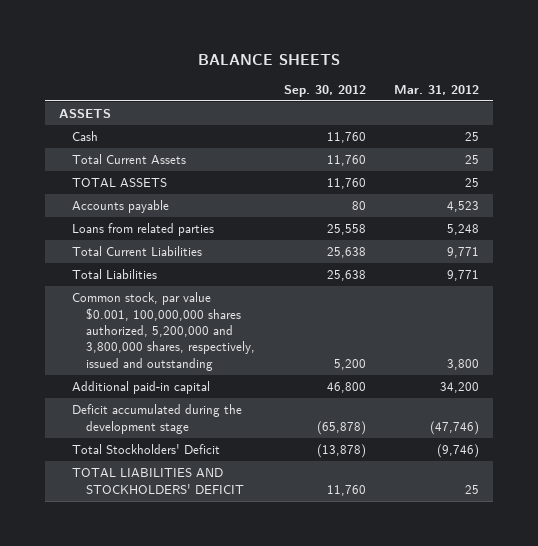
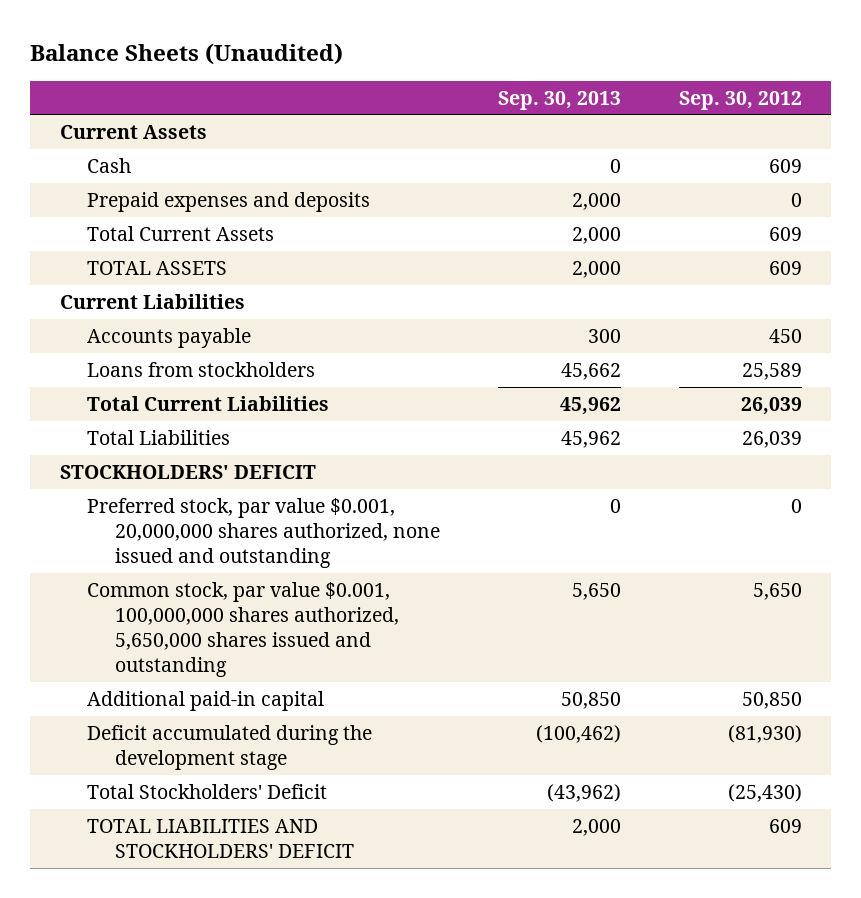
- BALANCE SHEETS
+ Balance Sheets (Unaudited)
- | Sep. 30, 2012 | Mar. 31, 2012
+ | Sep. 30, 2013 | Sep. 30, 2012
- ASSETS
- Cash | 11,760 | 25
- Total Current Assets | 11,760 | 25
- TOTAL ASSETS | 11,760 | 25
- Accounts payable | 80 | 4,523
- Loans from related parties | 25,558 | 5,248
- Total Current Liabilities | 25,638 | 9,771
- Total Liabilities | 25,638 | 9,771
- Common stock, par value $0.001, 100,000,000 shares authorized, 5,200,000 and 3,800,000 shares, respectively, issued and outstanding | 5,200 | 3,800
- Additional paid-in capital | 46,800 | 34,200
- Deficit accumulated during the development stage | (65,878) | (47,746)
- Total Stockholders' Deficit | (13,878) | (9,746)
- TOTAL LIABILITIES AND STOCKHOLDERS' DEFICIT | 11,760 | 25
+ Current Assets
+ Cash | 0 | 609
+ Prepaid expenses and deposits | 2,000 | 0
+ Total Current Assets | 2,000 | 609
+ TOTAL ASSETS | 2,000 | 609
+ Current Liabilities
+ Accounts payable | 300 | 450
+ Loans from stockholders | 45,662 | 25,589
+ Total Current Liabilities | 45,962 | 26,039
+ Total Liabilities | 45,962 | 26,039
+ STOCKHOLDERS' DEFICIT
+ Preferred stock, par value $0.001, 20,000,000 shares authorized, none issued and outstanding | 0 | 0
+ Common stock, par value $0.001, 100,000,000 shares authorized, 5,650,000 shares issued and outstanding | 5,650 | 5,650
+ Additional paid-in capital | 50,850 | 50,850
+ Deficit accumulated during the development stage | (100,462) | (81,930)
+ Total Stockholders' Deficit | (43,962) | (25,430)
+ TOTAL LIABILITIES AND STOCKHOLDERS' DEFICIT | 2,000 | 609

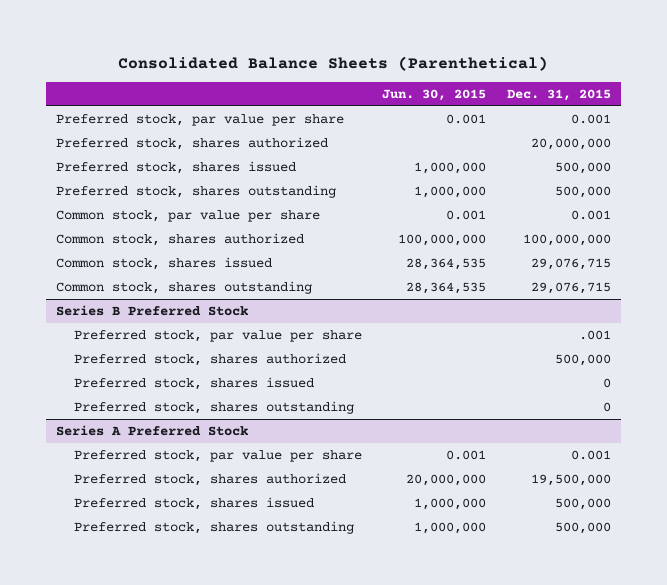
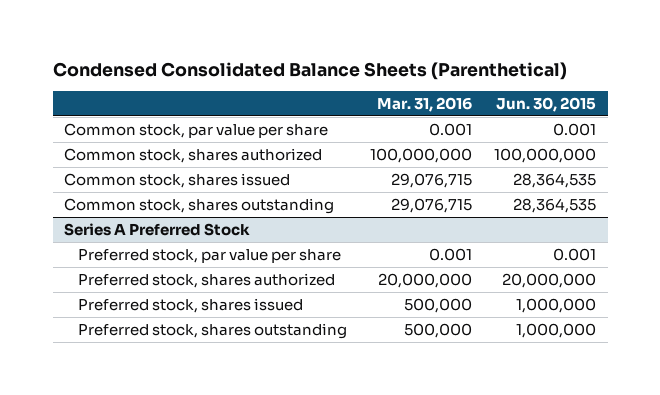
- Consolidated Balance Sheets (Parenthetical)
+ Condensed Consolidated Balance Sheets (Parenthetical)
- | Jun. 30, 2015 | Dec. 31, 2015
+ | Mar. 31, 2016 | Jun. 30, 2015
- Preferred stock, par value per share | 0.001 | 0.001
- Preferred stock, shares authorized | | 20,000,000
- Preferred stock, shares issued | 1,000,000 | 500,000
- Preferred stock, shares outstanding | 1,000,000 | 500,000
- Series B Preferred Stock
- Preferred stock, par value per share | | .001
- Preferred stock, shares authorized | | 500,000
- Preferred stock, shares issued | | 0
- Preferred stock, shares outstanding | | 0

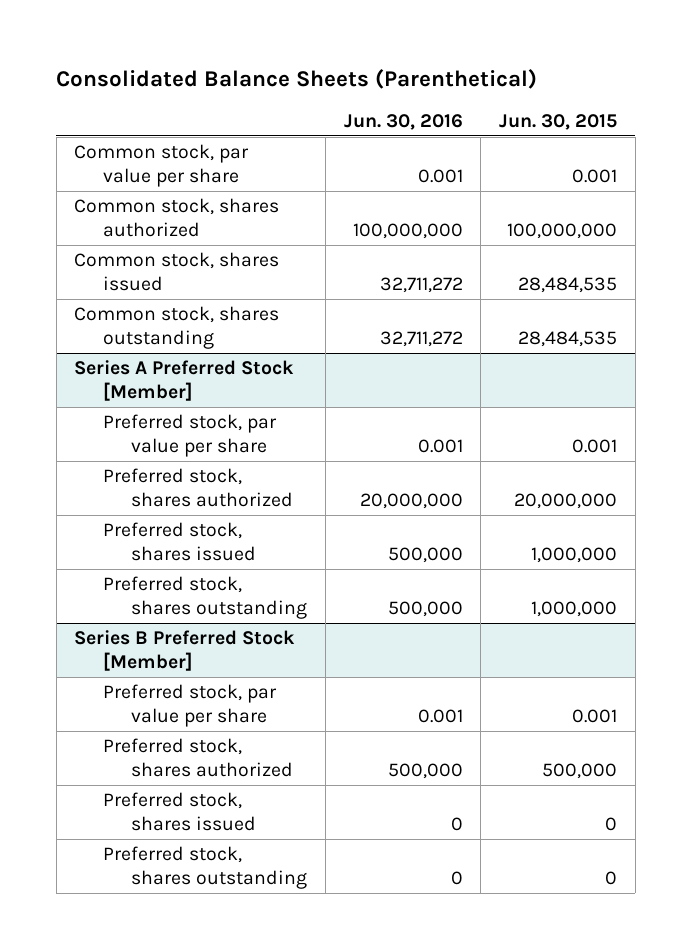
- Condensed Consolidated Balance Sheets (Parenthetical)
+ Consolidated Balance Sheets (Parenthetical)
- | Mar. 31, 2016 | Jun. 30, 2015
+ | Jun. 30, 2016 | Jun. 30, 2015
- Common stock, shares issued | 29,076,715 | 28,364,535
- Common stock, shares outstanding | 29,076,715 | 28,364,535
- Series A Preferred Stock
+ Common stock, shares issued | 32,711,272 | 28,484,535
+ Common stock, shares outstanding | 32,711,272 | 28,484,535
+ Series A Preferred Stock [Member]
+ Series B Preferred Stock [Member]
+ Preferred stock, par value per share | 0.001 | 0.001
+ Preferred stock, shares authorized | 500,000 | 500,000
+ Preferred stock, shares issued | 0 | 0
+ Preferred stock, shares outstanding | 0 | 0

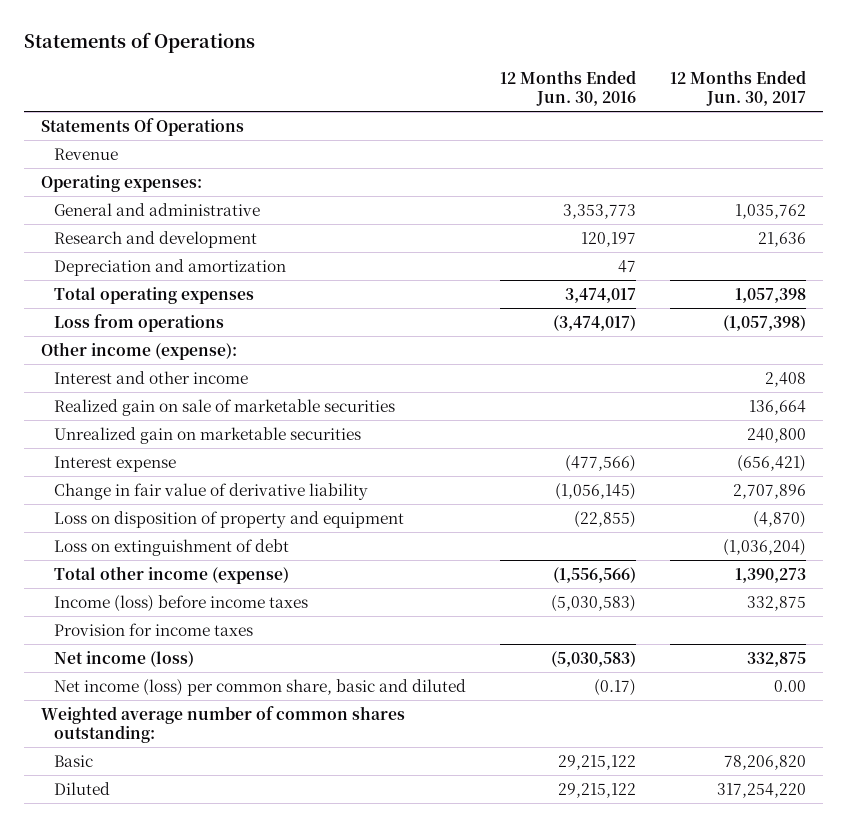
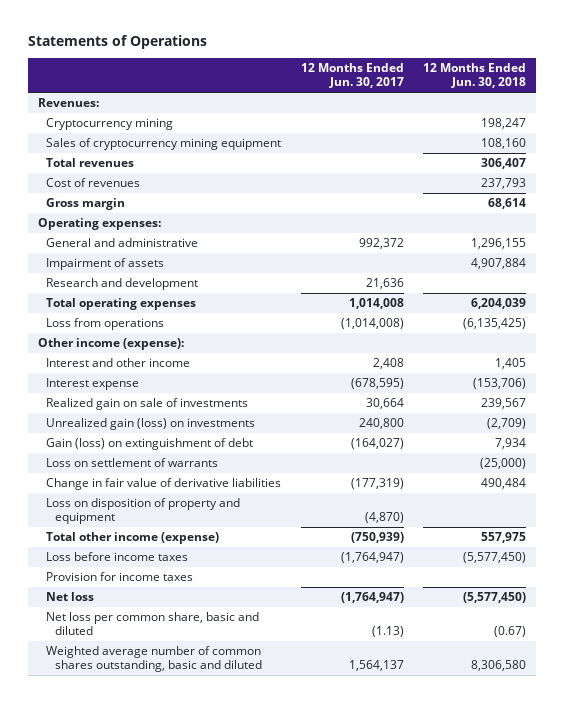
- | 12 Months Ended Jun. 30, 2016 | 12 Months Ended Jun. 30, 2017
+ | 12 Months Ended Jun. 30, 2017 | 12 Months Ended Jun. 30, 2018
- Statements Of Operations
- Revenue
+ Revenues:
+ Cryptocurrency mining | | 198,247
+ Sales of cryptocurrency mining equipment | | 108,160
+ Total revenues | | 306,407
+ Cost of revenues | | 237,793
+ Gross margin | | 68,614
- General and administrative | 3,353,773 | 1,035,762
+ General and administrative | 992,372 | 1,296,155
+ Impairment of assets | | 4,907,884
- Depreciation and amortization | 47 |
- Total operating expenses | 3,474,017 | 1,057,398
- Loss from operations | (3,474,017) | (1,057,398)
+ Total operating expenses | 1,014,008 | 6,204,039
+ Loss from operations | (1,014,008) | (6,135,425)
- Realized gain on sale of marketable securities | | 136,664
- Unrealized gain on marketable securities | | 240,800
- Interest expense | (477,566) | (656,421)
- Change in fair value of derivative liability | (1,056,145) | 2,707,896
+ Interest expense | (678,595) | (153,706)
+ Realized gain on sale of investments | 30,664 | 239,567
+ Unrealized gain (loss) on investments | 240,800 | (2,709)
+ Gain (loss) on extinguishment of debt | (164,027) | 7,934
+ Loss on settlement of warrants | | (25,000)
+ Change in fair value of derivative liabilities | (177,319) | 490,484
- Loss on extinguishment of debt | | (1,036,204)
- Total other income (expense) | (1,556,566) | 1,390,273
- Income (loss) before income taxes | (5,030,583) | 332,875
+ Total other income (expense) | (750,939) | 557,975
+ Loss before income taxes | (1,764,947) | (5,577,450)
- Net income (loss) | (5,030,583) | 332,875
- Net income (loss) per common share, basic and diluted | (0.17) | 0.00
- Weighted average number of common shares outstanding:
- Basic | 29,215,122 | 78,206,820
- Diluted | 29,215,122 | 317,254,220
+ Net loss | (1,764,947) | (5,577,450)
+ Net loss per common share, basic and diluted | (1.13) | (0.67)
+ Weighted average number of common shares outstanding, basic and diluted | 1,564,137 | 8,306,580

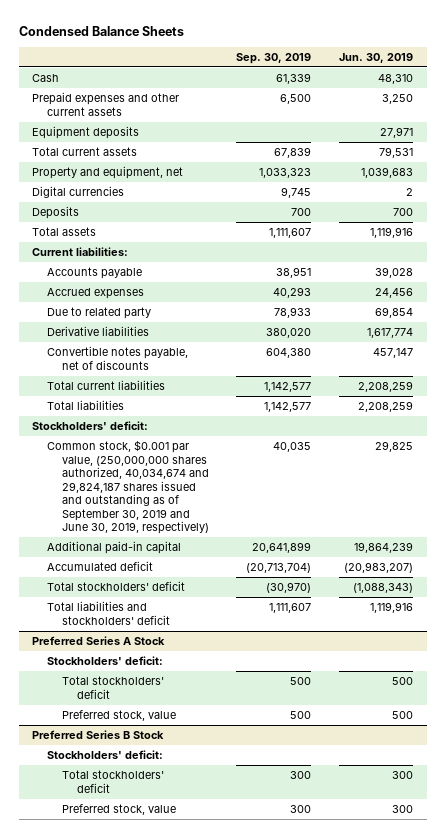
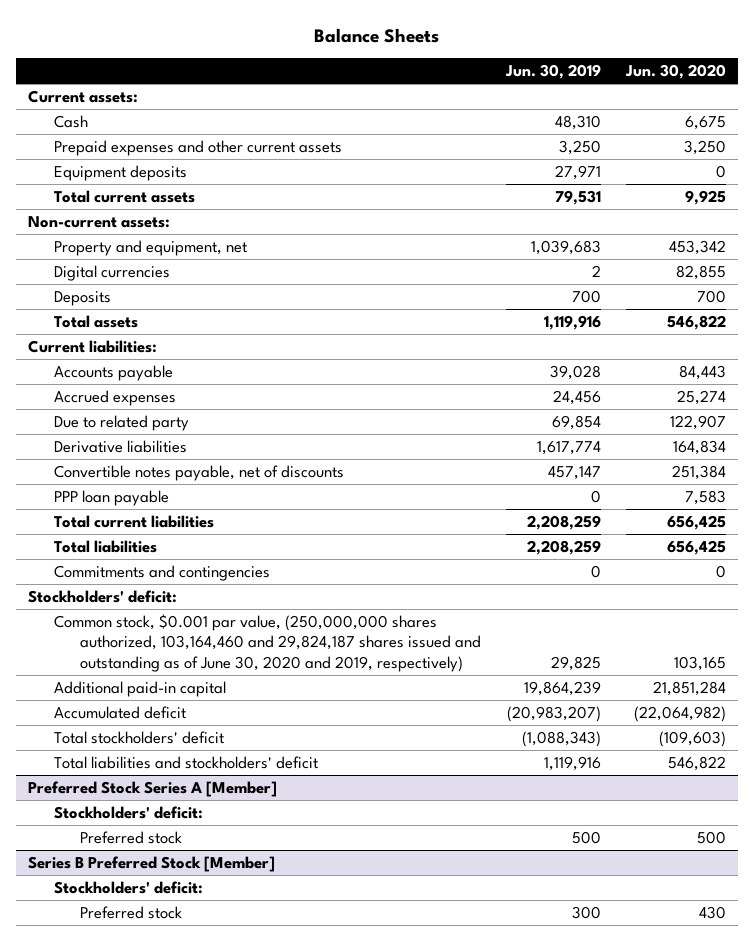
- Condensed Balance Sheets
+ Balance Sheets
- | Sep. 30, 2019 | Jun. 30, 2019
+ | Jun. 30, 2019 | Jun. 30, 2020
+ Current assets:
+ Non-current assets:
+ PPP loan payable | 0 | 7,583
+ Commitments and contingencies | 0 | 0
- Common stock, $0.001 par value, (250,000,000 shares authorized, 40,034,674 and 29,824,187 shares issued and outstanding as of September 30, 2019 and June 30, 2019, respectively) | 40,035 | 29,825
+ Common stock, $0.001 par value, (250,000,000 shares authorized, 103,164,460 and 29,824,187 shares issued and outstanding as of June 30, 2020 and 2019, respectively) | 29,825 | 103,165
- Preferred Series A Stock
+ Preferred Stock Series A [Member]
- Total stockholders' deficit | 500 | 500
- Preferred stock, value | 500 | 500
- Preferred Series B Stock
+ Preferred stock | 500 | 500
+ Series B Preferred Stock [Member]
- Total stockholders' deficit | 300 | 300
- Preferred stock, value | 300 | 300
+ Preferred stock | 300 | 430

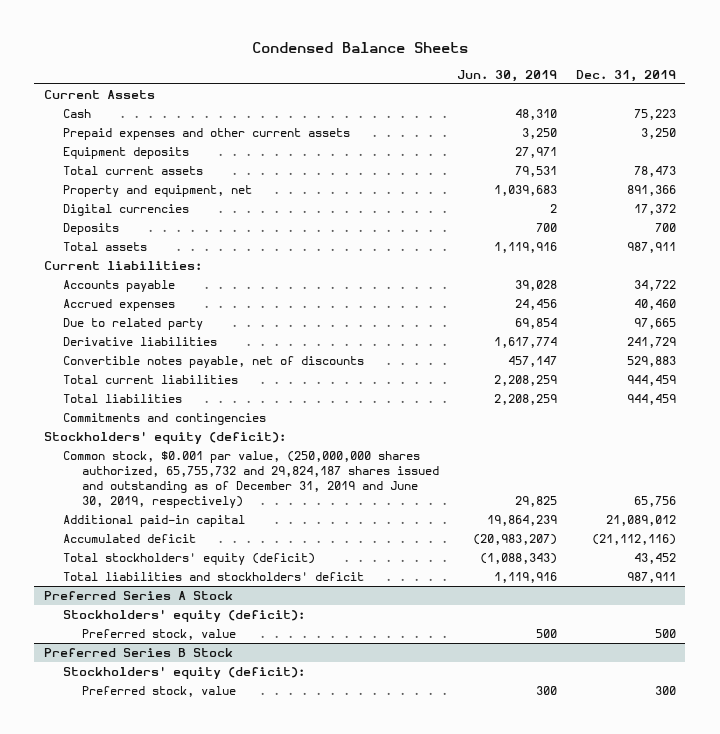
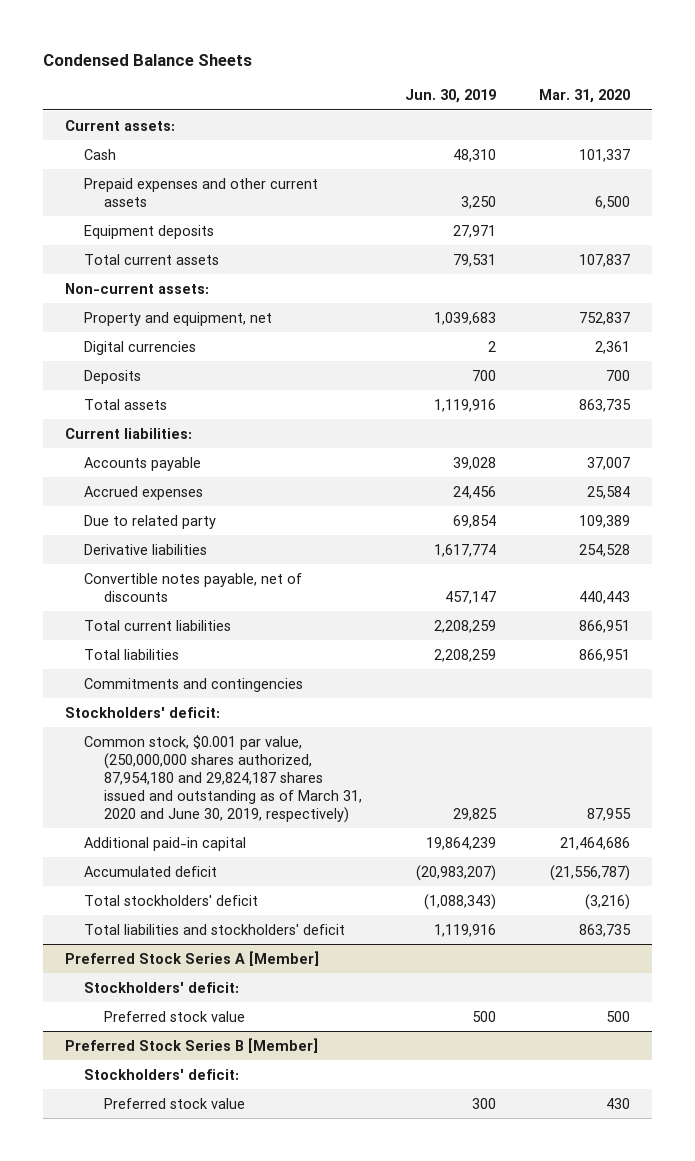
- | Jun. 30, 2019 | Dec. 31, 2019
+ | Jun. 30, 2019 | Mar. 31, 2020
- Current Assets
+ Current assets:
+ Non-current assets:
- Stockholders' equity (deficit):
- Common stock, $0.001 par value, (250,000,000 shares authorized, 65,755,732 and 29,824,187 shares issued and outstanding as of December 31, 2019 and June 30, 2019, respectively) | 29,825 | 65,756
+ Stockholders' deficit:
+ Common stock, $0.001 par value, (250,000,000 shares authorized, 87,954,180 and 29,824,187 shares issued and outstanding as of March 31, 2020 and June 30, 2019, respectively) | 29,825 | 87,955
- Total stockholders' equity (deficit) | (1,088,343) | 43,452
+ Total stockholders' deficit | (1,088,343) | (3,216)
- Preferred Series A Stock
- Stockholders' equity (deficit):
- Preferred stock, value | 500 | 500
- Preferred Series B Stock
- Stockholders' equity (deficit):
- Preferred stock, value | 300 | 300
+ Preferred Stock Series A [Member]
+ Stockholders' deficit:
+ Preferred stock value | 500 | 500
+ Preferred Stock Series B [Member]
+ Stockholders' deficit:
+ Preferred stock value | 300 | 430

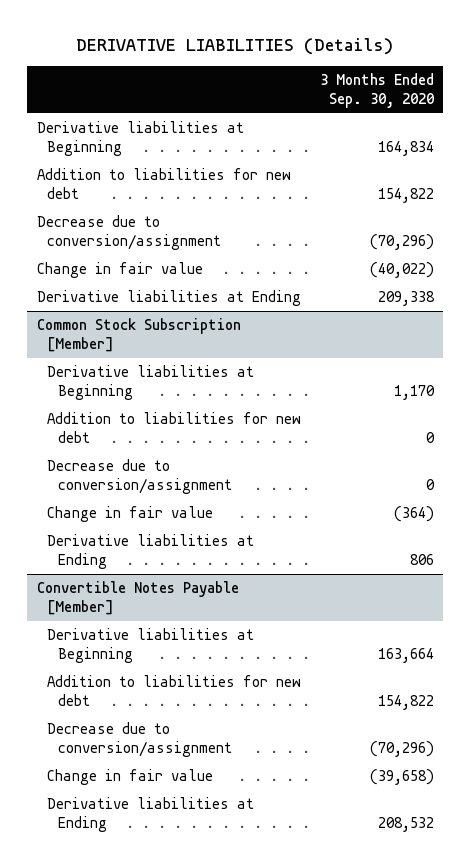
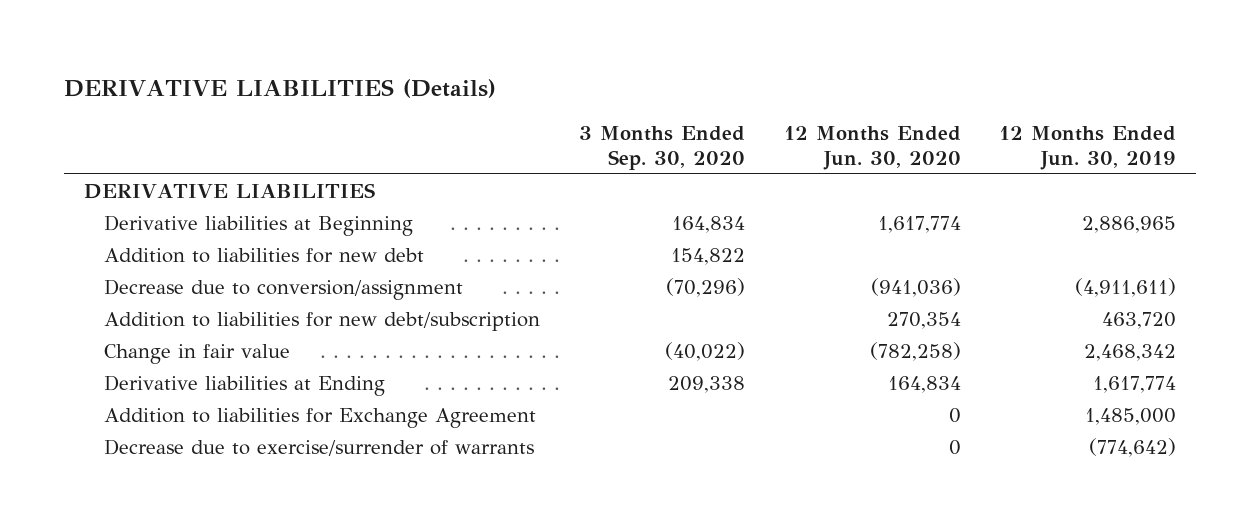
- | 3 Months Ended Sep. 30, 2020
+ | 3 Months Ended Sep. 30, 2020 | 12 Months Ended Jun. 30, 2020 | 12 Months Ended Jun. 30, 2019
+ DERIVATIVE LIABILITIES
+ Addition to liabilities for new debt/subscription | | 270,354 | 463,720
- Common Stock Subscription [Member]
- Derivative liabilities at Beginning | 1,170
- Addition to liabilities for new debt | 0
- Decrease due to conversion/assignment | 0
- Change in fair value | (364)
- Derivative liabilities at Ending | 806
- Convertible Notes Payable [Member]
- Derivative liabilities at Beginning | 163,664
- Addition to liabilities for new debt | 154,822
- Decrease due to conversion/assignment | (70,296)
- Change in fair value | (39,658)
- Derivative liabilities at Ending | 208,532
+ Addition to liabilities for Exchange Agreement | | 0 | 1,485,000
+ Decrease due to exercise/surrender of warrants | | 0 | (774,642)

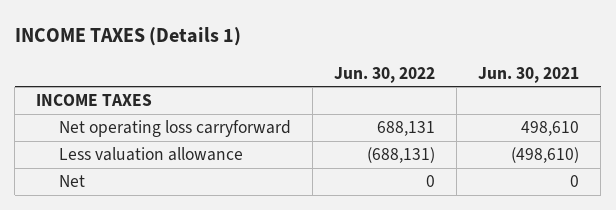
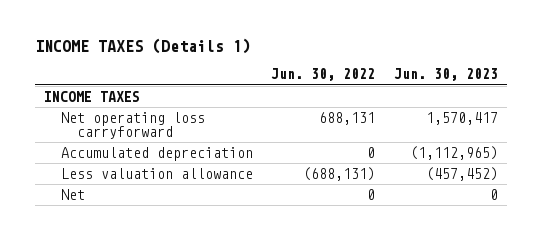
- | Jun. 30, 2022 | Jun. 30, 2021
+ | Jun. 30, 2022 | Jun. 30, 2023
+ Accumulated depreciation | 0 | (1,112,965)

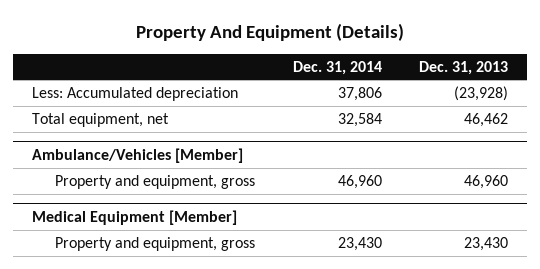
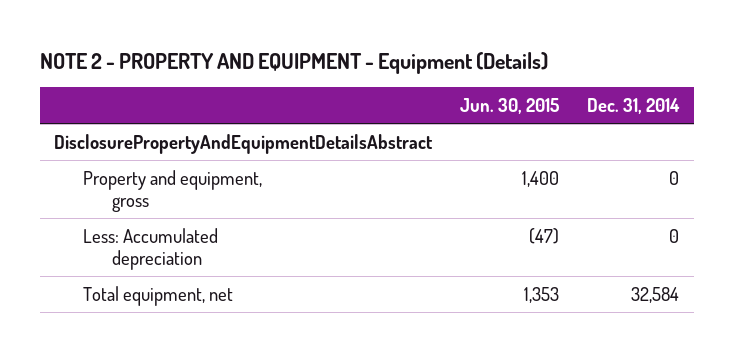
- Property And Equipment (Details)
+ NOTE 2 - PROPERTY AND EQUIPMENT - Equipment (Details)
- | Dec. 31, 2014 | Dec. 31, 2013
+ | Jun. 30, 2015 | Dec. 31, 2014
- Less: Accumulated depreciation | 37,806 | (23,928)
+ DisclosurePropertyAndEquipmentDetailsAbstract
+ Property and equipment, gross | 1,400 | 0
+ Less: Accumulated depreciation | (47) | 0
- Ambulance/Vehicles [Member]
- Property and equipment, gross | 46,960 | 46,960
- Medical Equipment [Member]
- Property and equipment, gross | 23,430 | 23,430

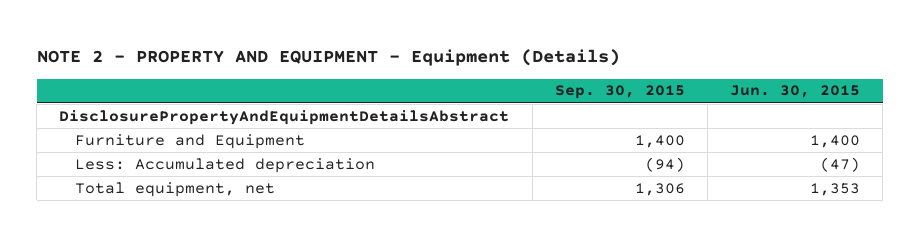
- | Jun. 30, 2015 | Dec. 31, 2014
+ | Sep. 30, 2015 | Jun. 30, 2015
- Property and equipment, gross | 1,400 | 0
+ Furniture and Equipment | 1,400 | 1,400

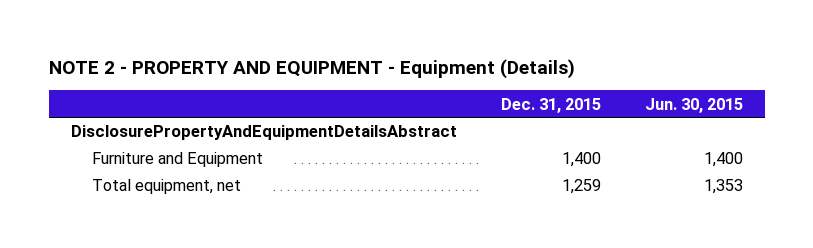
- | Sep. 30, 2015 | Jun. 30, 2015
+ | Dec. 31, 2015 | Jun. 30, 2015
- Less: Accumulated depreciation | (94) | (47)

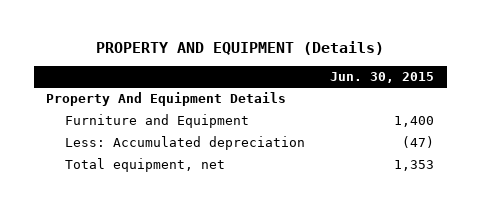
- NOTE 2 - PROPERTY AND EQUIPMENT - Equipment (Details)
+ PROPERTY AND EQUIPMENT (Details)
- | Dec. 31, 2015 | Jun. 30, 2015
+ | Jun. 30, 2015
- DisclosurePropertyAndEquipmentDetailsAbstract
+ Property And Equipment Details
+ Less: Accumulated depreciation | (47)

